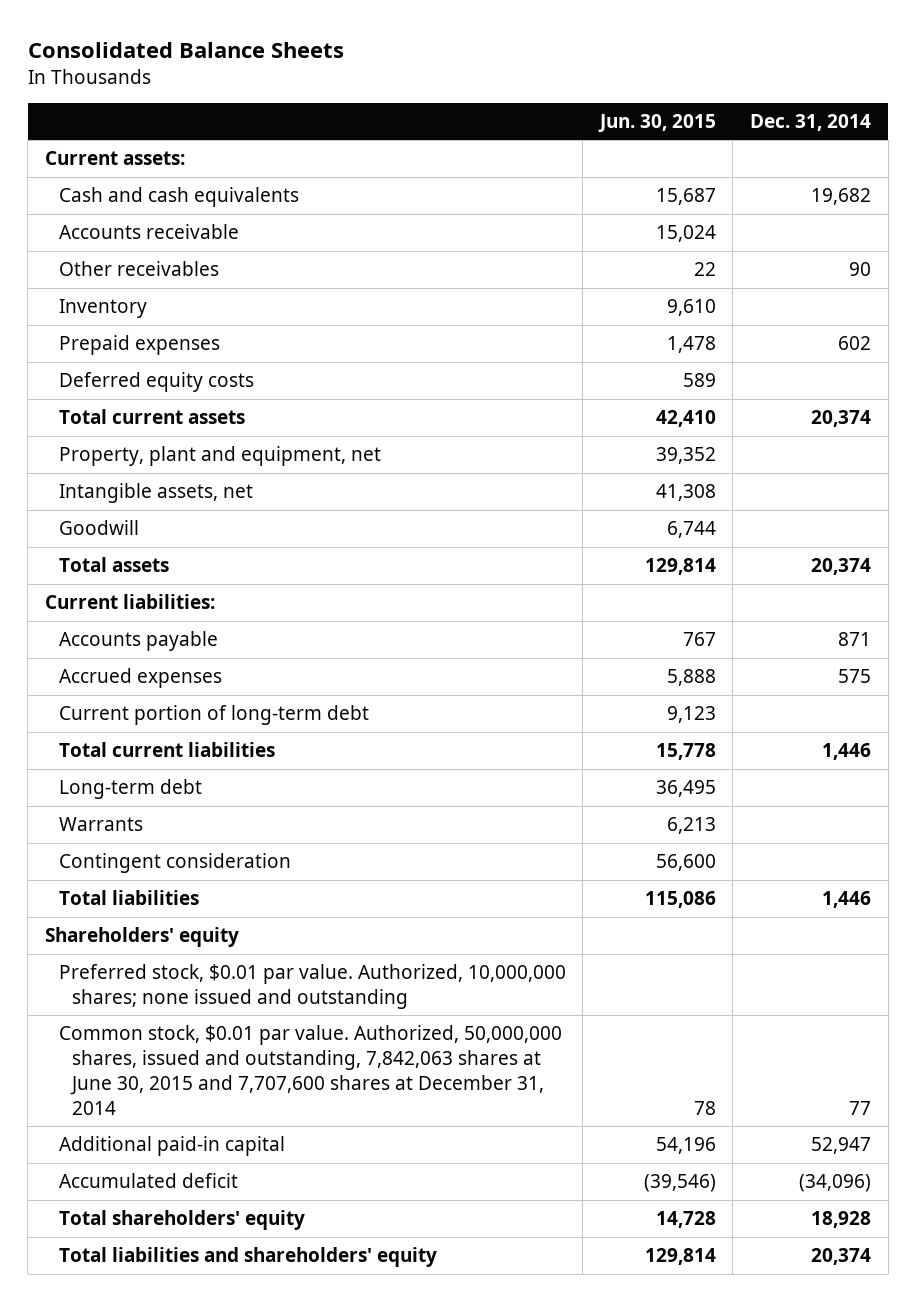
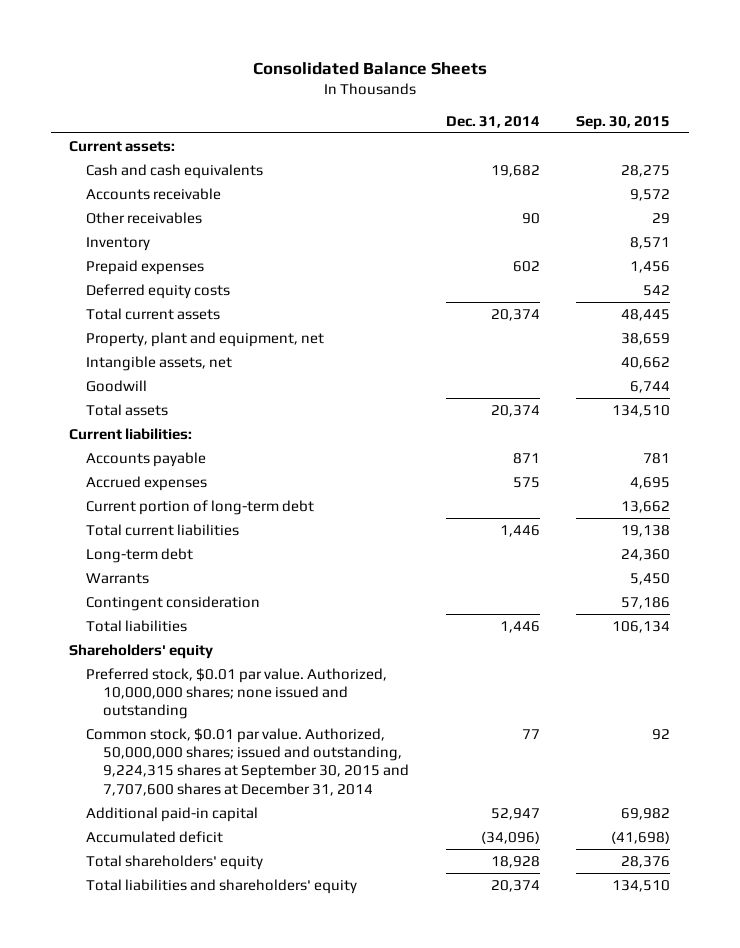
- | Jun. 30, 2015 | Dec. 31, 2014
+ | Dec. 31, 2014 | Sep. 30, 2015
- Common stock, $0.01 par value. Authorized, 50,000,000 shares, issued and outstanding, 7,842,063 shares at June 30, 2015 and 7,707,600 shares at December 31, 2014 | 78 | 77
+ Common stock, $0.01 par value. Authorized, 50,000,000 shares; issued and outstanding, 9,224,315 shares at September 30, 2015 and 7,707,600 shares at December 31, 2014 | 77 | 92

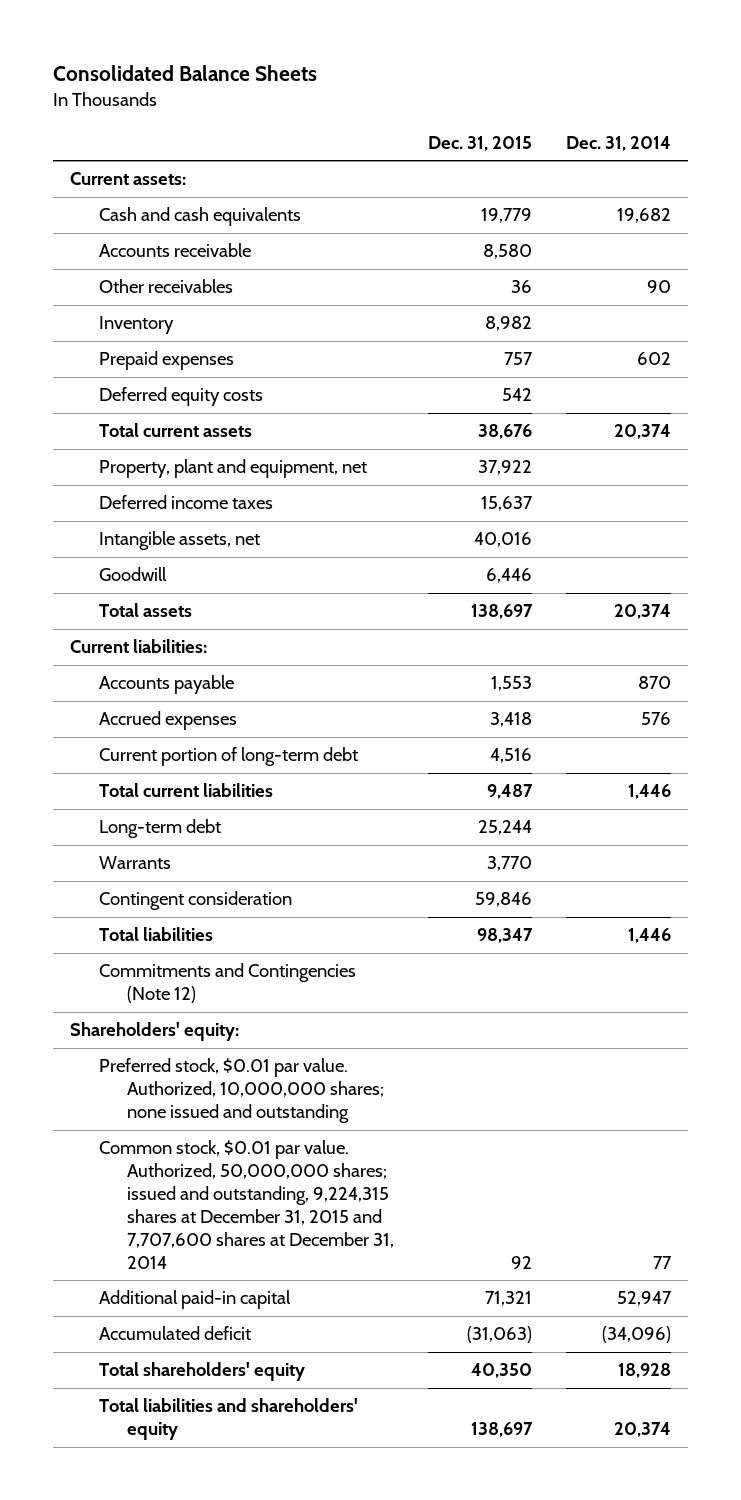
- | Dec. 31, 2014 | Sep. 30, 2015
+ | Dec. 31, 2015 | Dec. 31, 2014
+ Deferred income taxes | 15,637 |
- Accounts payable | 871 | 781
- Accrued expenses | 575 | 4,695
+ Accounts payable | 1,553 | 870
+ Accrued expenses | 3,418 | 576
- Shareholders' equity
+ Commitments and Contingencies (Note 12)
+ Shareholders' equity:
- Common stock, $0.01 par value. Authorized, 50,000,000 shares; issued and outstanding, 9,224,315 shares at September 30, 2015 and 7,707,600 shares at December 31, 2014 | 77 | 92
+ Common stock, $0.01 par value. Authorized, 50,000,000 shares; issued and outstanding, 9,224,315 shares at December 31, 2015 and 7,707,600 shares at December 31, 2014 | 92 | 77

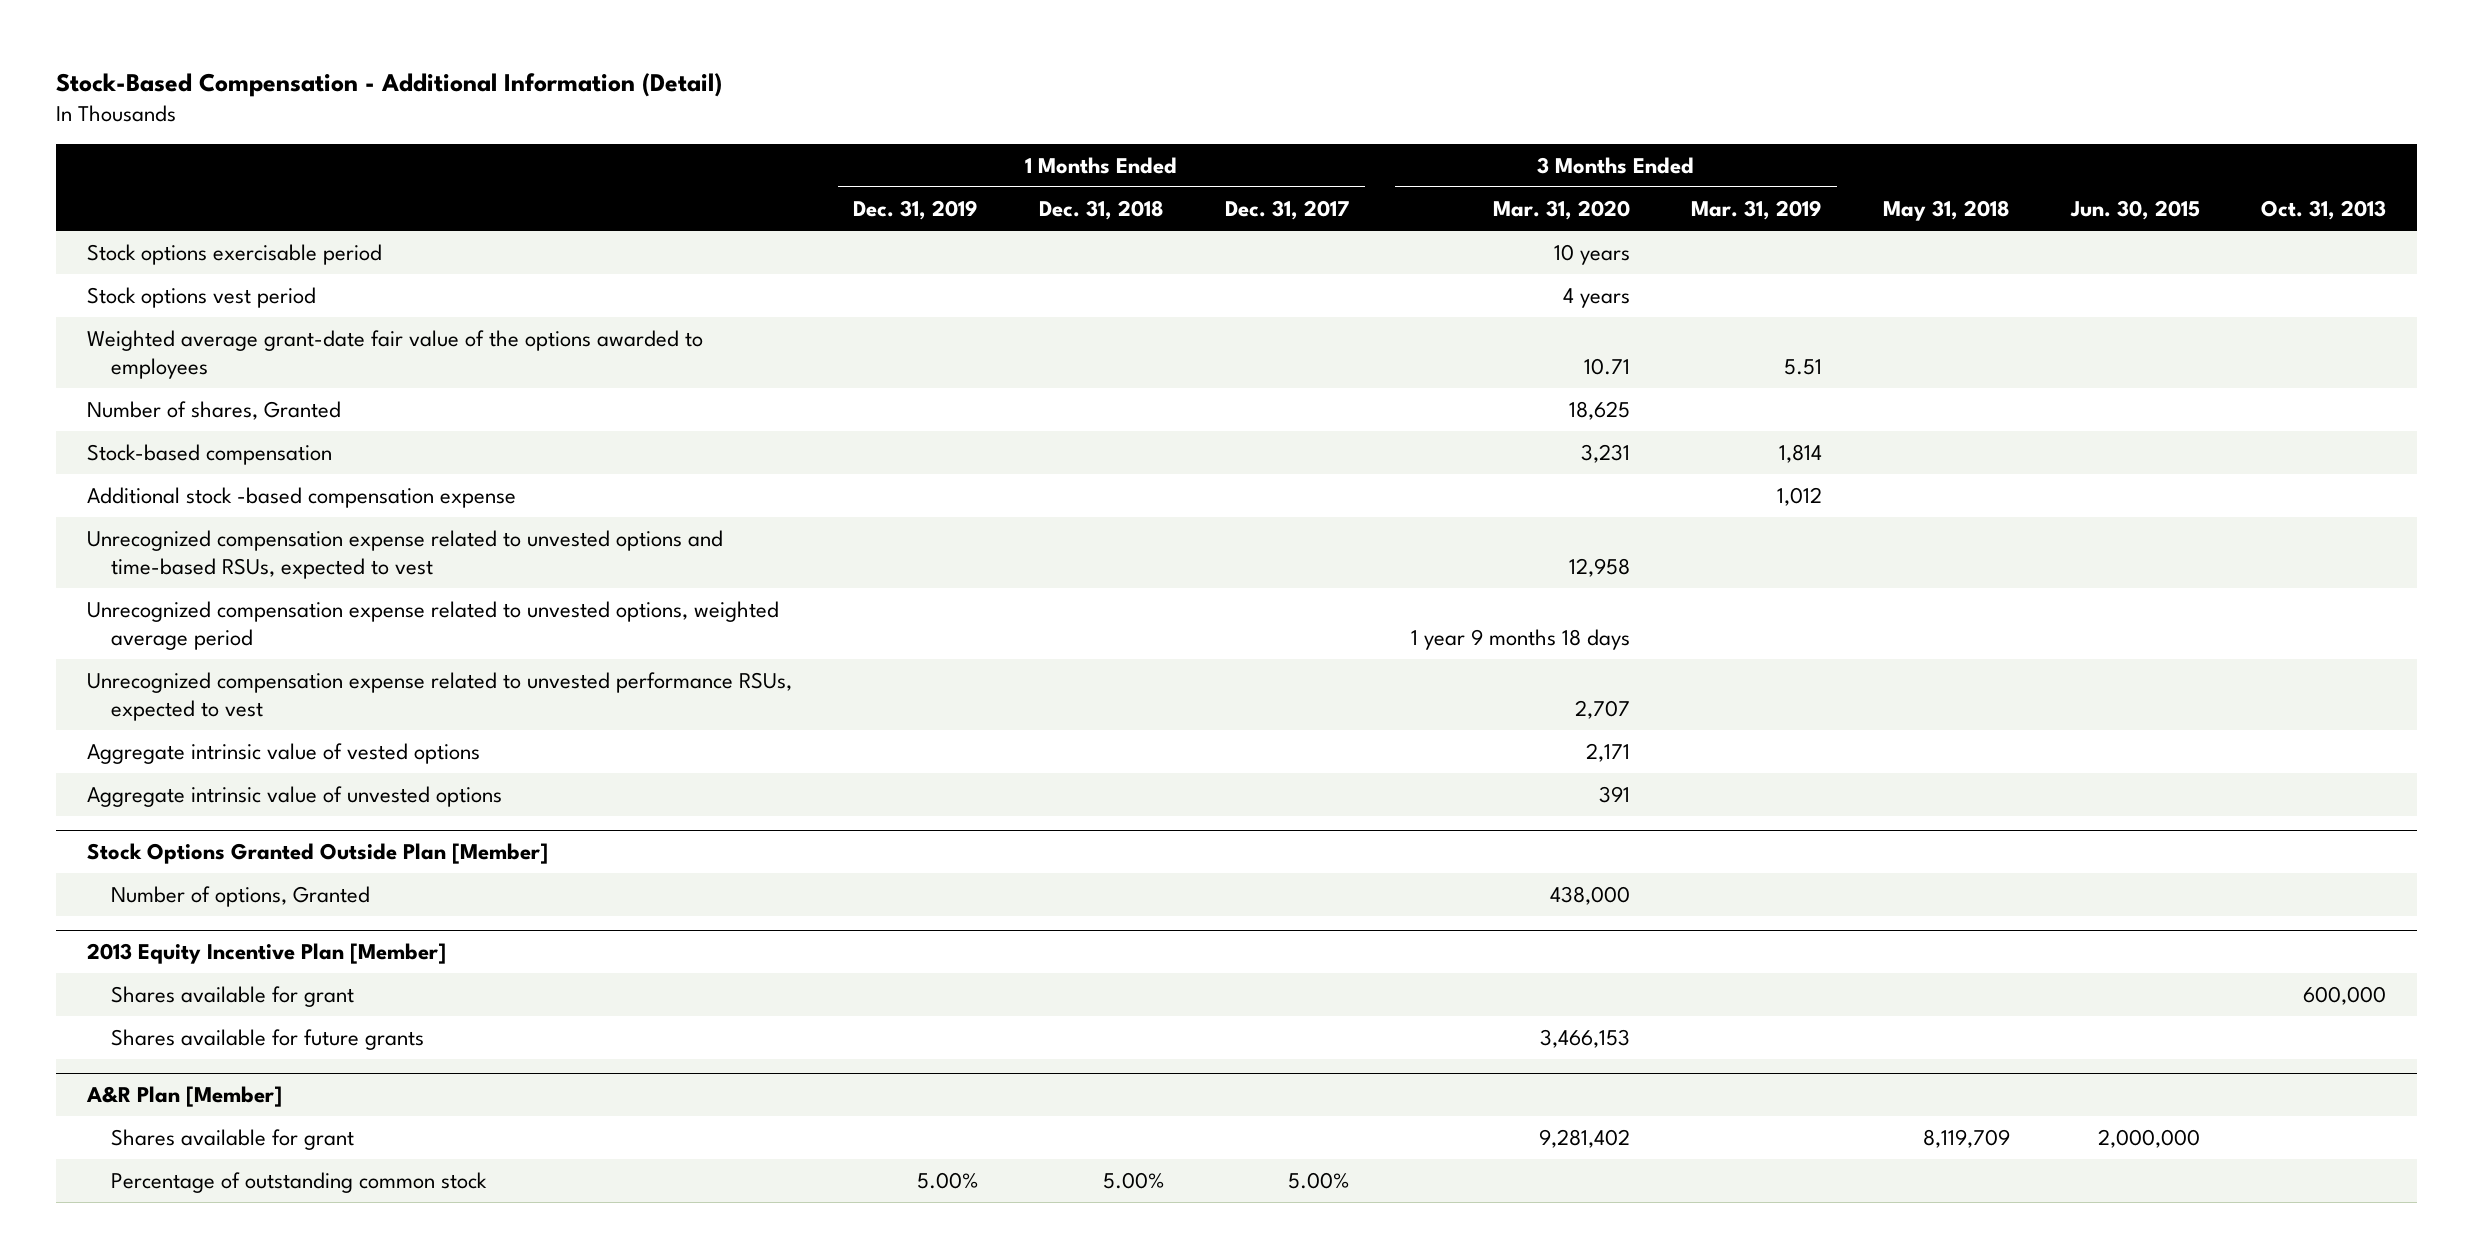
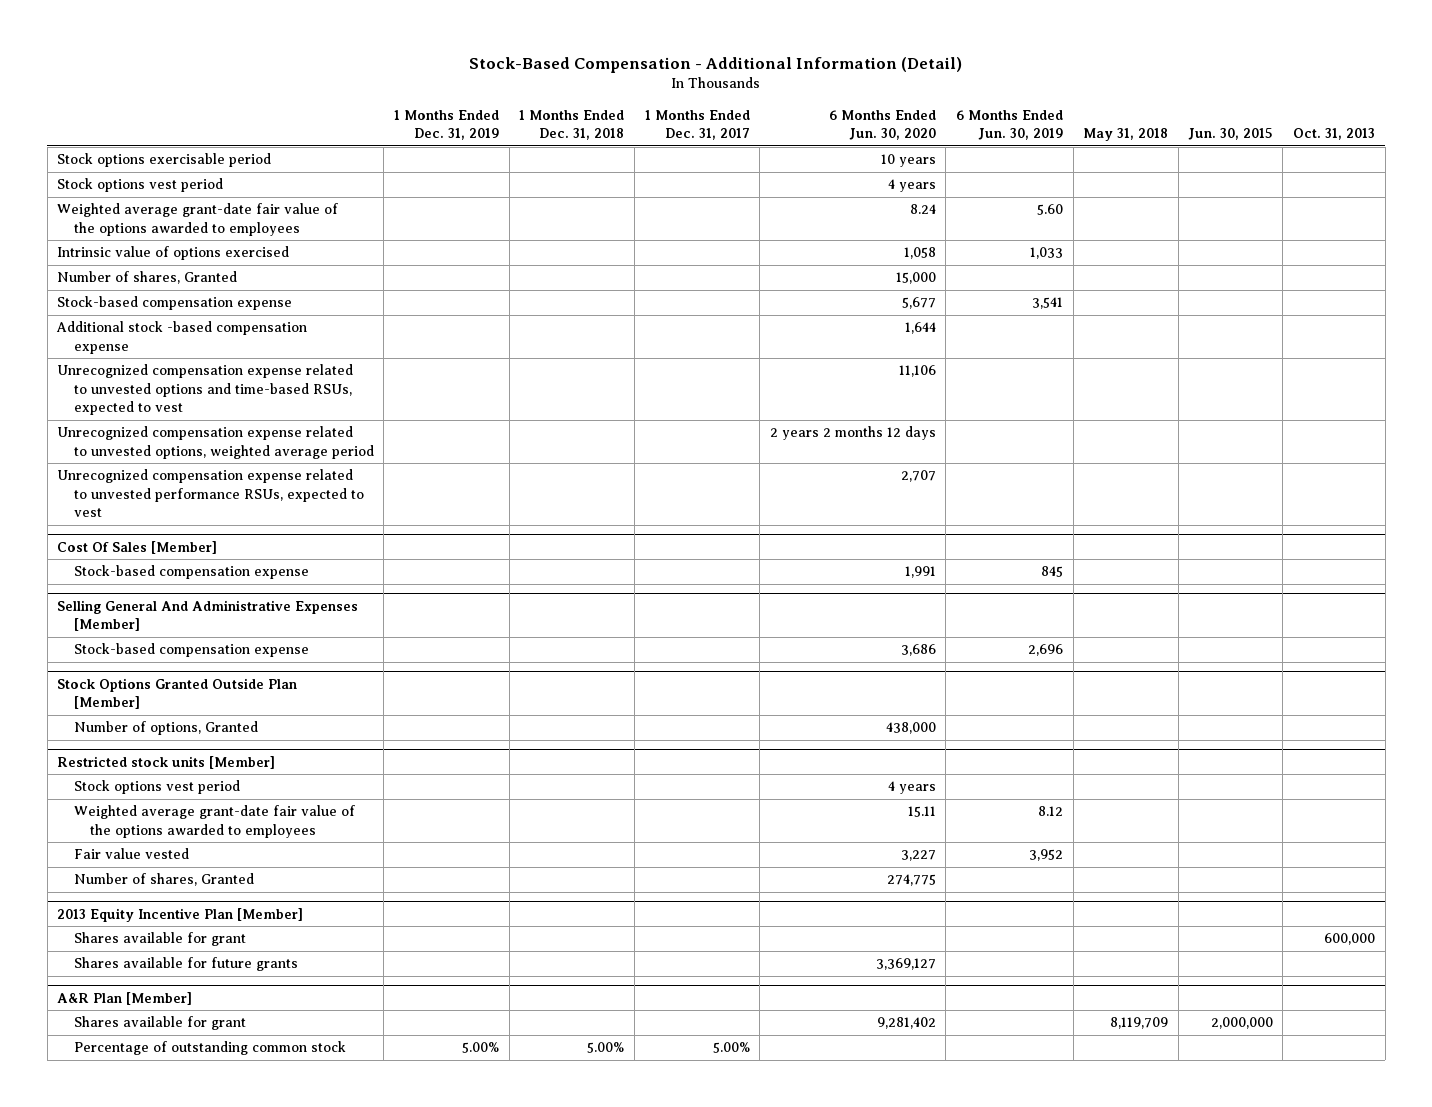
- | 1 Months Ended Dec. 31, 2019 | 1 Months Ended Dec. 31, 2018 | 1 Months Ended Dec. 31, 2017 | 3 Months Ended Mar. 31, 2020 | 3 Months Ended Mar. 31, 2019 | May 31, 2018 | Jun. 30, 2015 | Oct. 31, 2013
+ | 1 Months Ended Dec. 31, 2019 | 1 Months Ended Dec. 31, 2018 | 1 Months Ended Dec. 31, 2017 | 6 Months Ended Jun. 30, 2020 | 6 Months Ended Jun. 30, 2019 | May 31, 2018 | Jun. 30, 2015 | Oct. 31, 2013
+ Intrinsic value of options exercised | | | | 1,058 | 1,033 | | |
- Stock-based compensation | | | | 3,231 | 1,814 | | |
+ Stock-based compensation expense | | | | 5,677 | 3,541 | | |
- Aggregate intrinsic value of vested options | | | | 2,171 | | | |
- Aggregate intrinsic value of unvested options | | | | 391 | | | |
+ Cost Of Sales [Member]
+ Stock-based compensation expense | | | | 1,991 | 845 | | |
+ Selling General And Administrative Expenses [Member]
+ Stock-based compensation expense | | | | 3,686 | 2,696 | | |
+ Restricted stock units [Member]
+ Stock options vest period | | | | 4 years | | | |
+ Weighted average grant-date fair value of the options awarded to employees | | | | 15.11 | 8.12 | | |
+ Fair value vested | | | | 3,227 | 3,952 | | |
+ Number of shares, Granted | | | | 274,775 | | | |

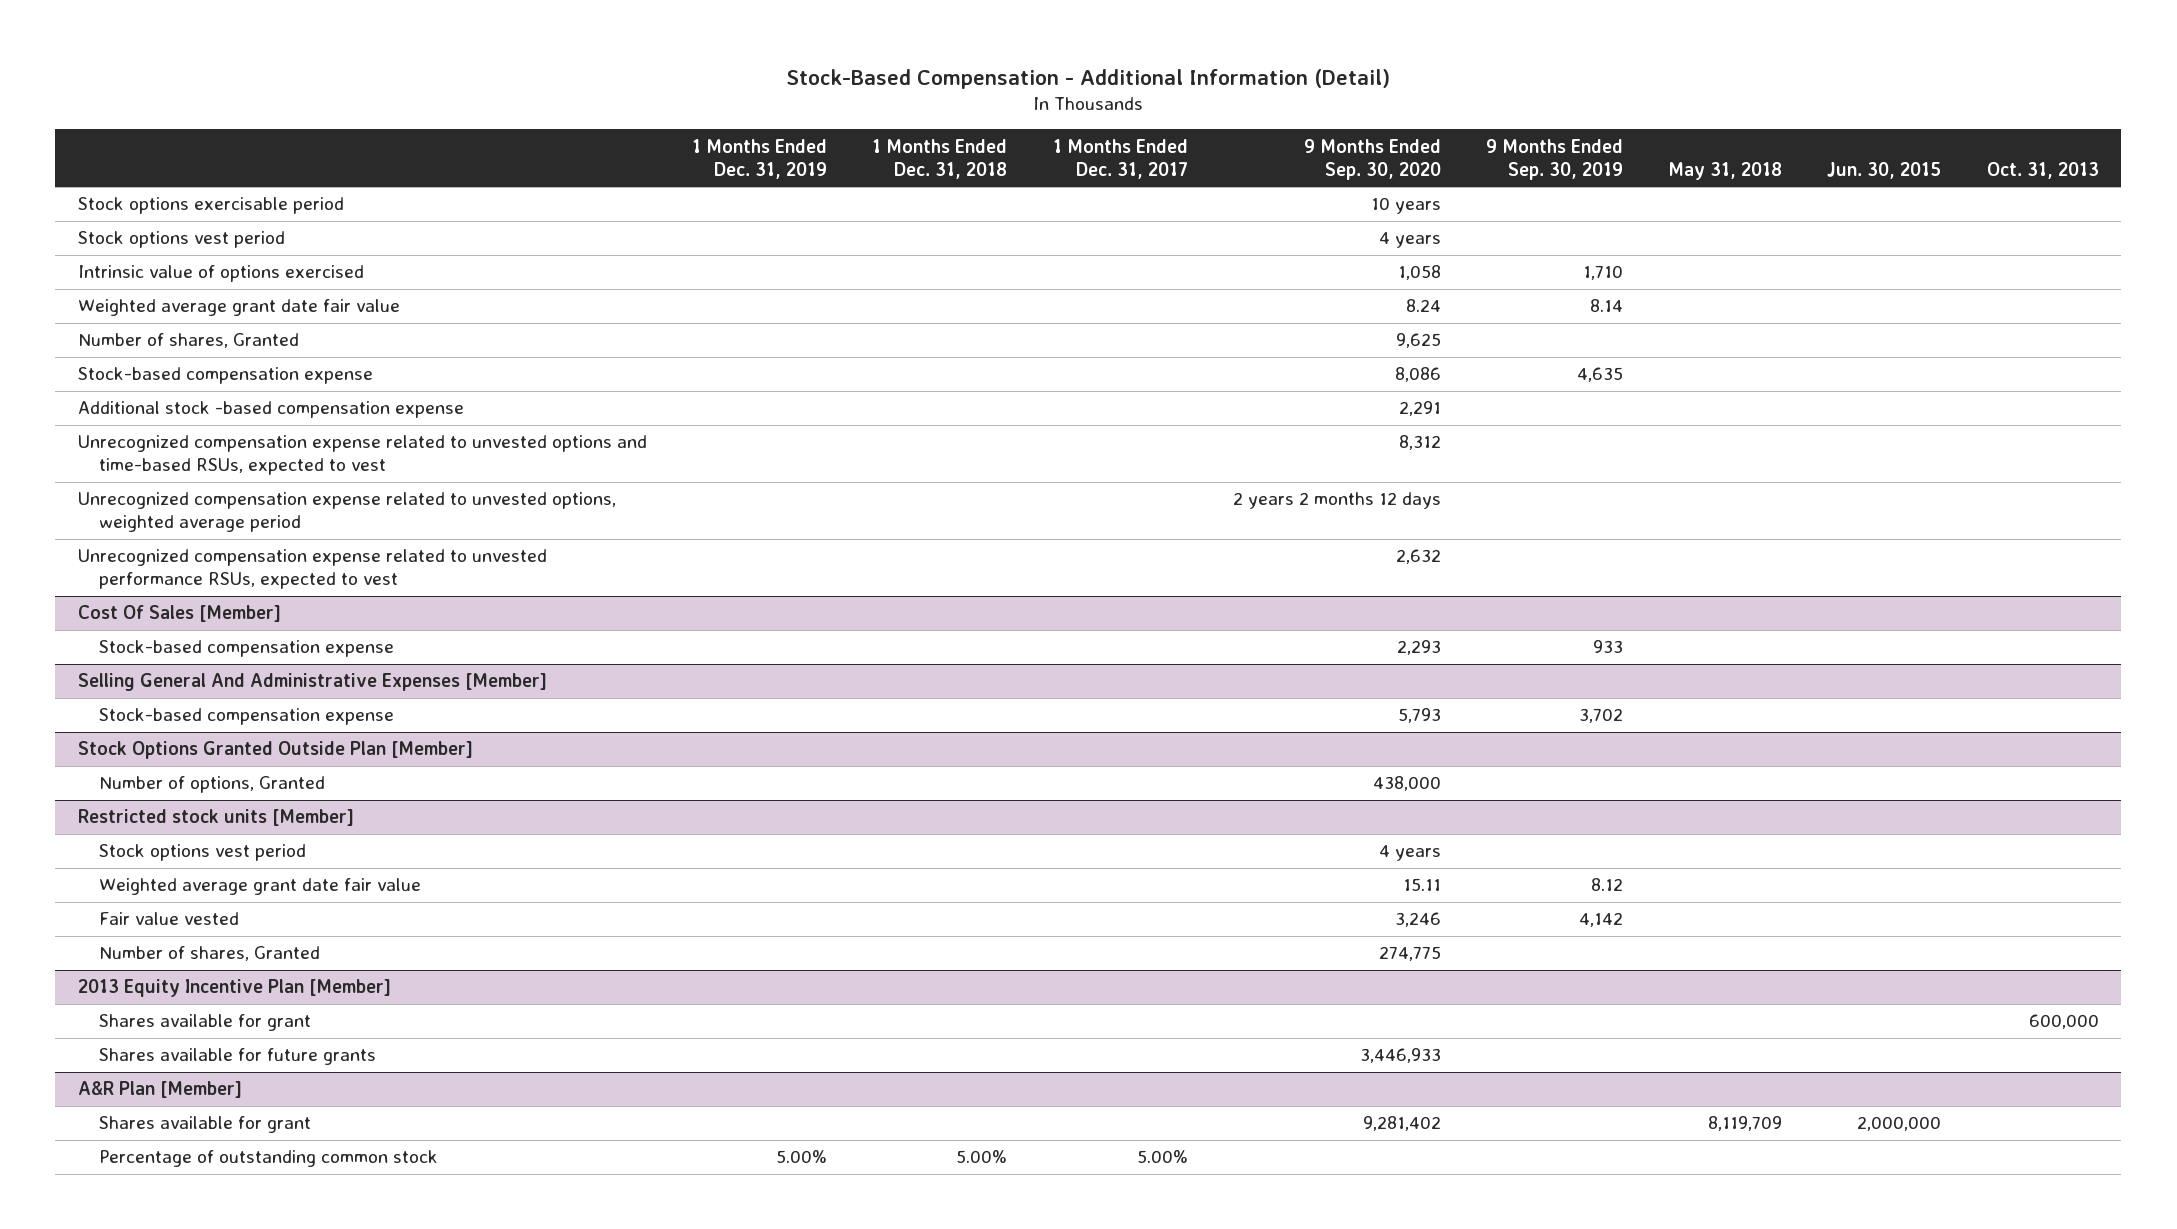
- | 1 Months Ended Dec. 31, 2019 | 1 Months Ended Dec. 31, 2018 | 1 Months Ended Dec. 31, 2017 | 6 Months Ended Jun. 30, 2020 | 6 Months Ended Jun. 30, 2019 | May 31, 2018 | Jun. 30, 2015 | Oct. 31, 2013
+ | 1 Months Ended Dec. 31, 2019 | 1 Months Ended Dec. 31, 2018 | 1 Months Ended Dec. 31, 2017 | 9 Months Ended Sep. 30, 2020 | 9 Months Ended Sep. 30, 2019 | May 31, 2018 | Jun. 30, 2015 | Oct. 31, 2013
- Weighted average grant-date fair value of the options awarded to employees | | | | 8.24 | 5.60 | | |
+ Weighted average grant date fair value | | | | 8.24 | 8.14 | | |
@ Restricted stock units [Member]
- Weighted average grant-date fair value of the options awarded to employees | | | | 15.11 | 8.12 | | |
+ Weighted average grant date fair value | | | | 15.11 | 8.12 | | |

